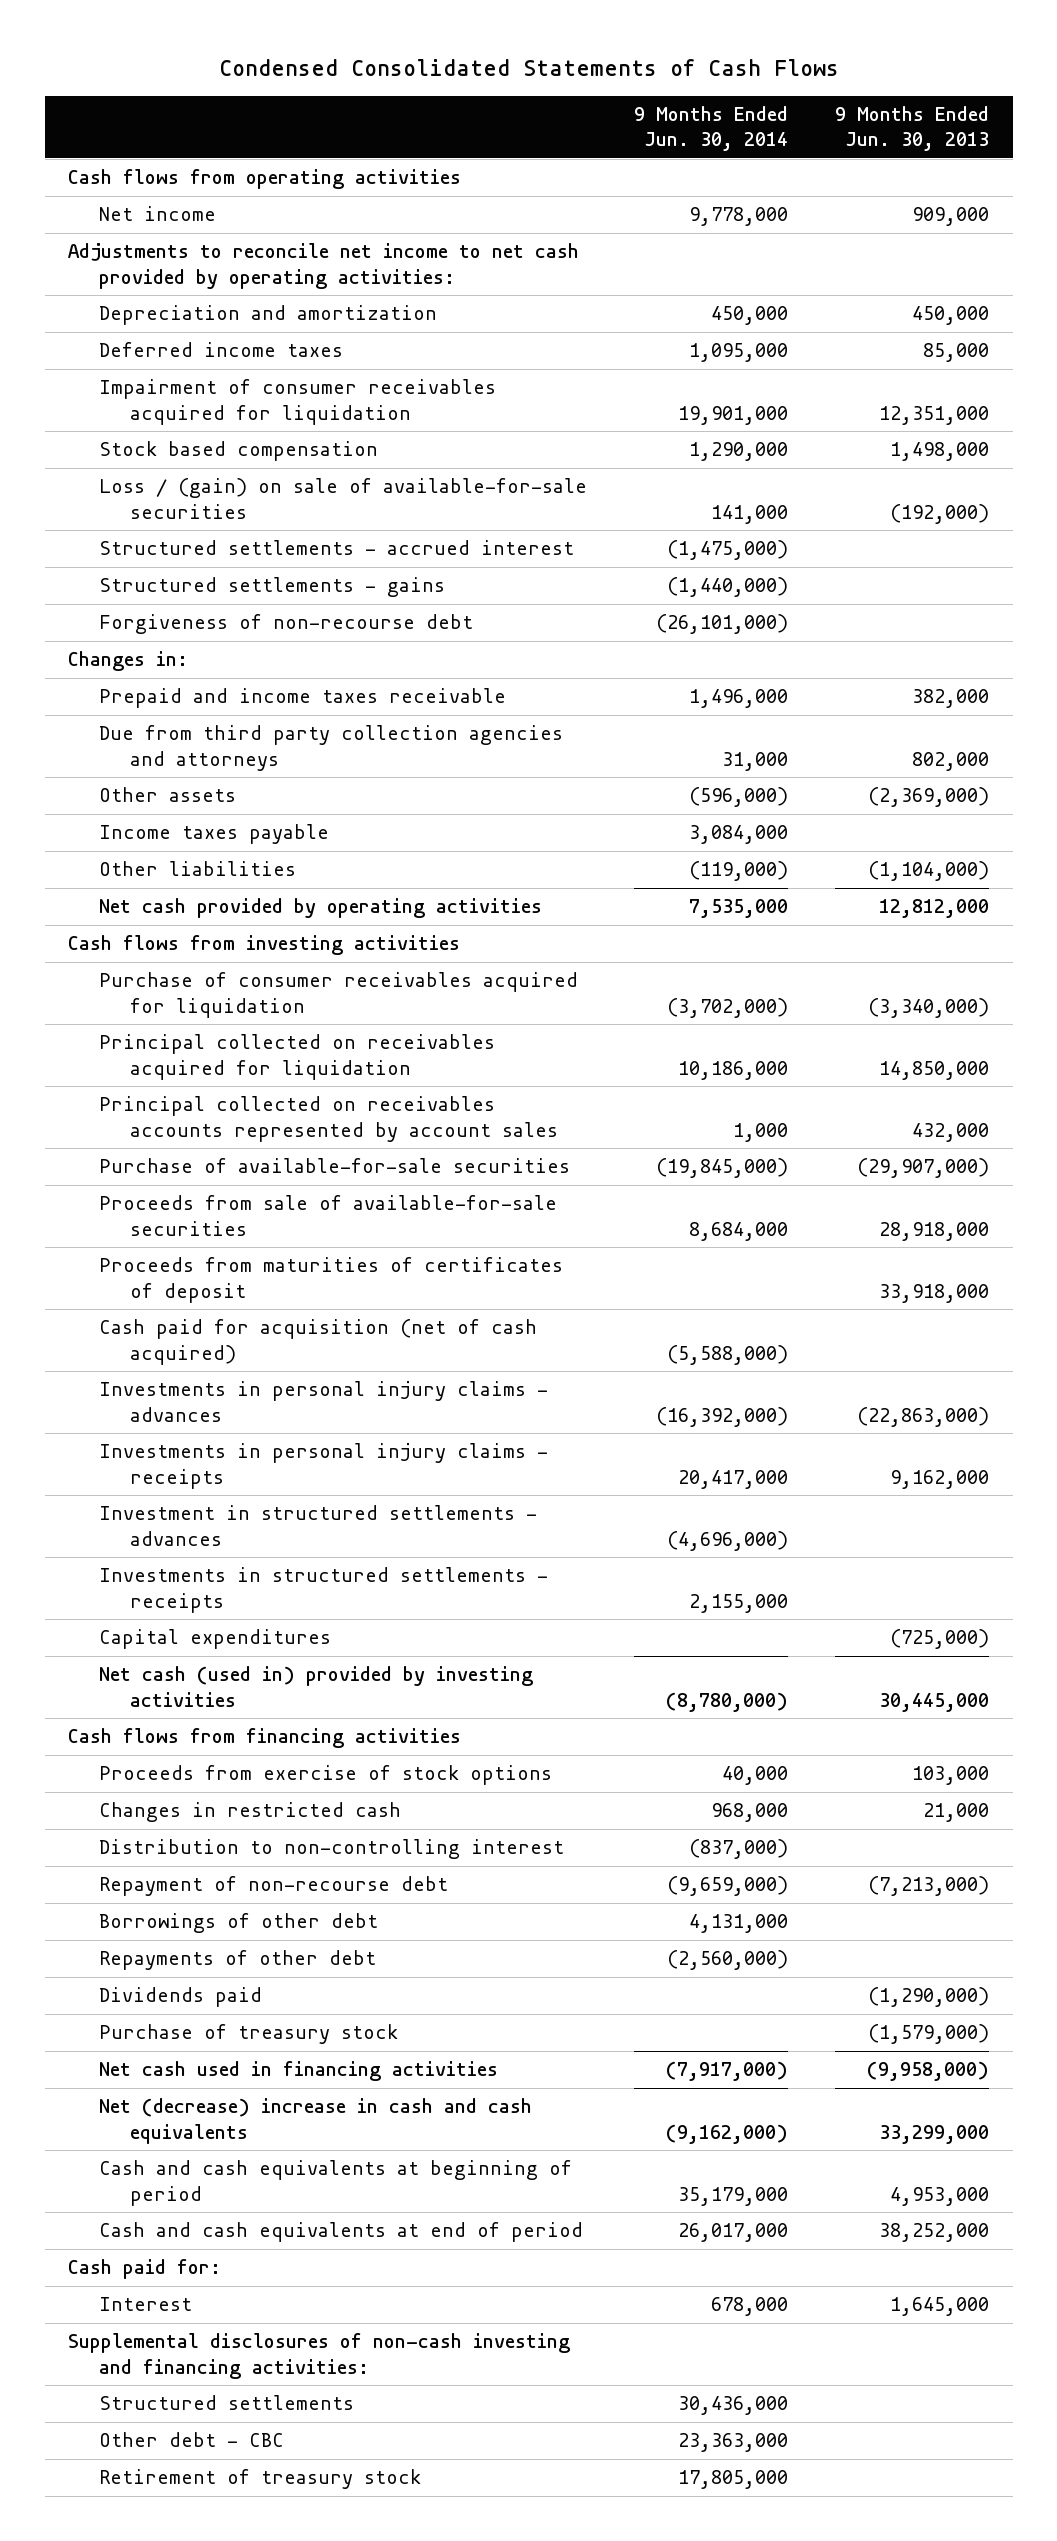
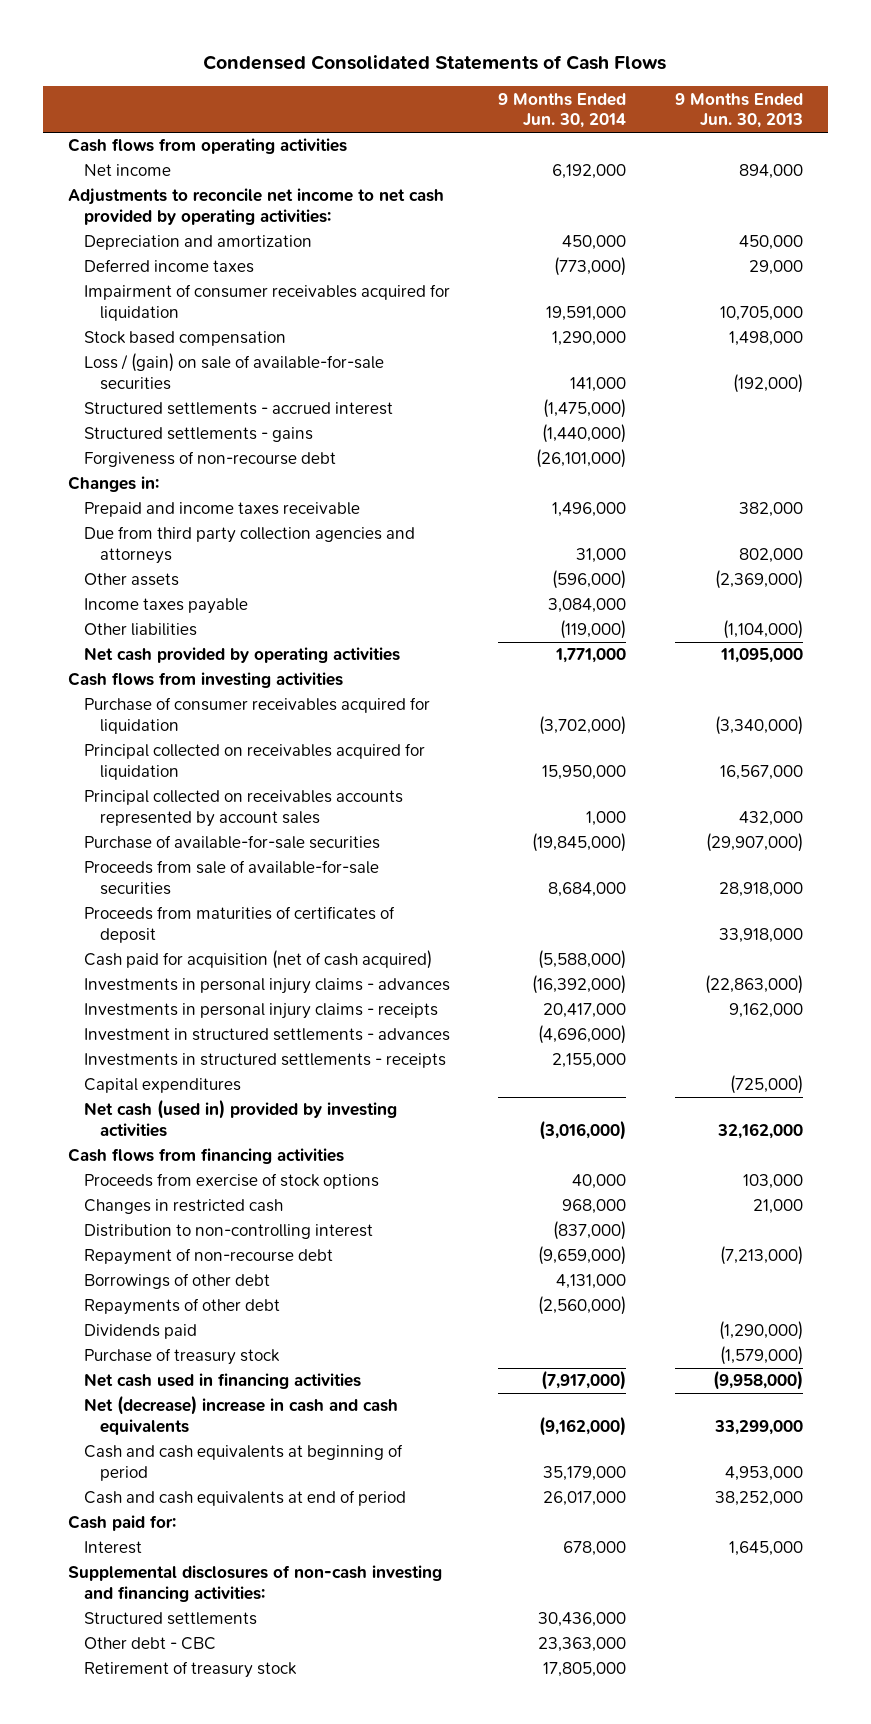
- Net income | 9,778,000 | 909,000
+ Net income | 6,192,000 | 894,000
- Deferred income taxes | 1,095,000 | 85,000
- Impairment of consumer receivables acquired for liquidation | 19,901,000 | 12,351,000
+ Deferred income taxes | (773,000) | 29,000
+ Impairment of consumer receivables acquired for liquidation | 19,591,000 | 10,705,000
- Net cash provided by operating activities | 7,535,000 | 12,812,000
+ Net cash provided by operating activities | 1,771,000 | 11,095,000
- Principal collected on receivables acquired for liquidation | 10,186,000 | 14,850,000
+ Principal collected on receivables acquired for liquidation | 15,950,000 | 16,567,000
- Net cash (used in) provided by investing activities | (8,780,000) | 30,445,000
+ Net cash (used in) provided by investing activities | (3,016,000) | 32,162,000

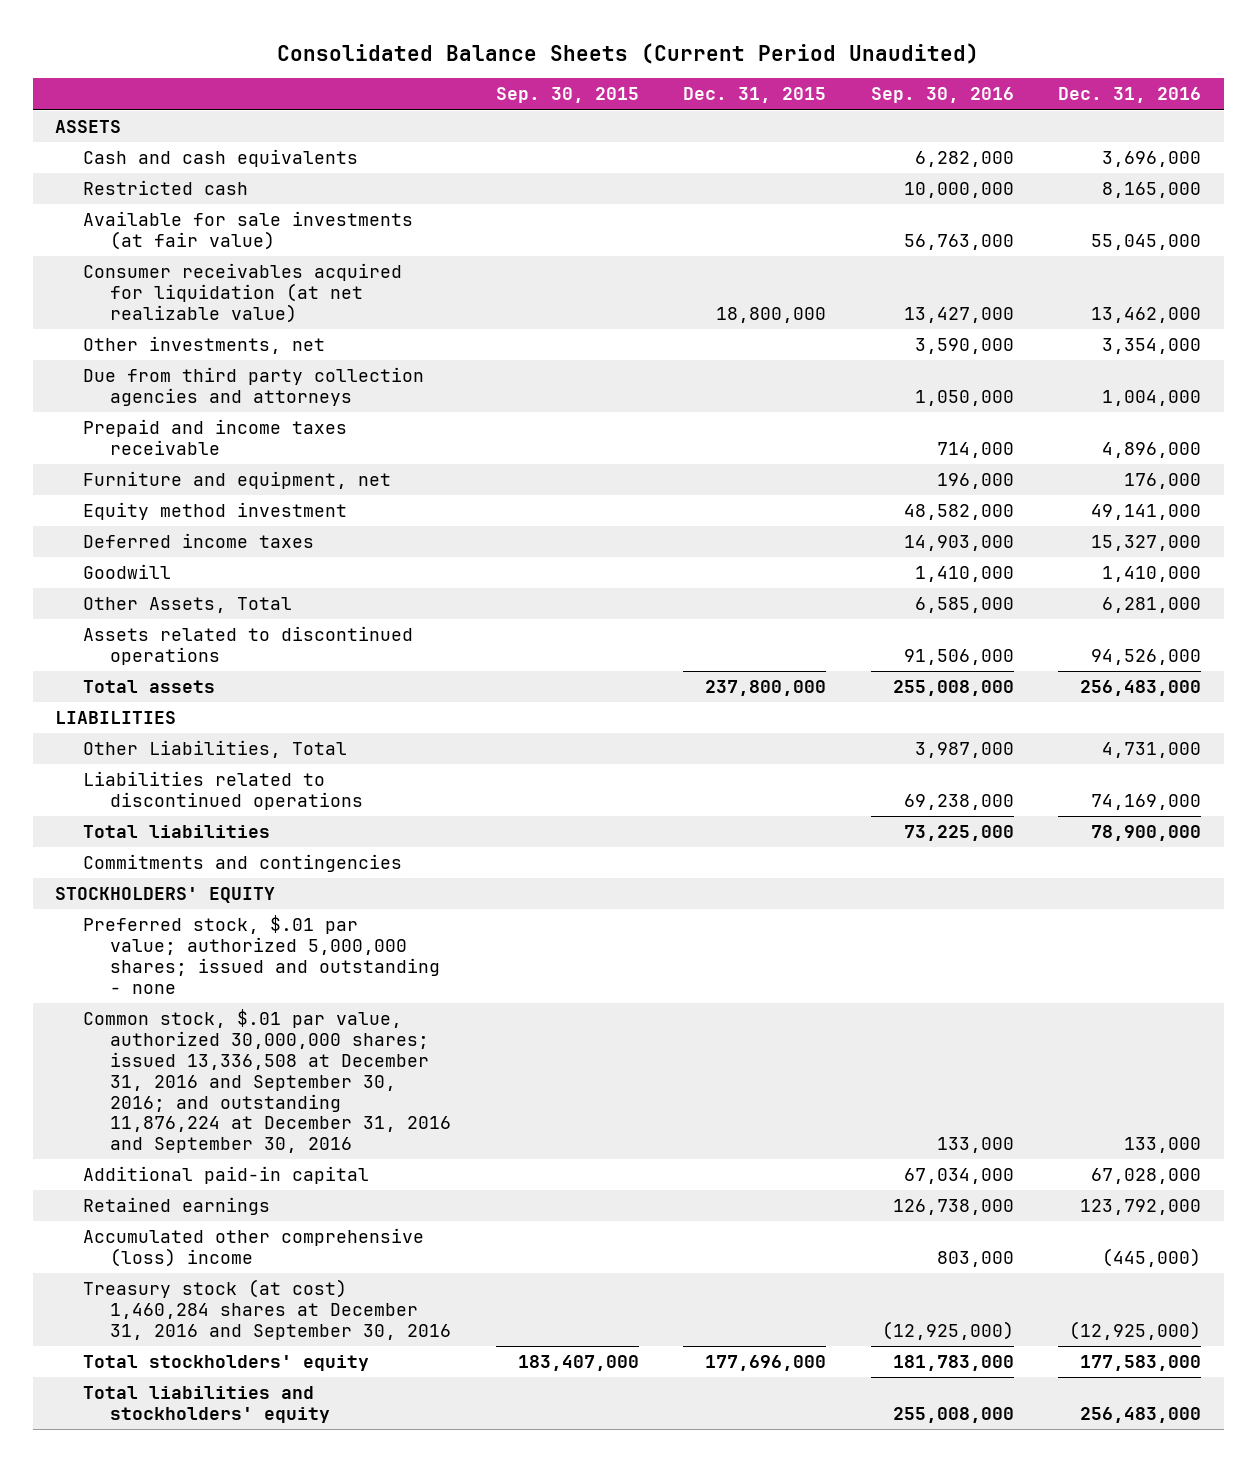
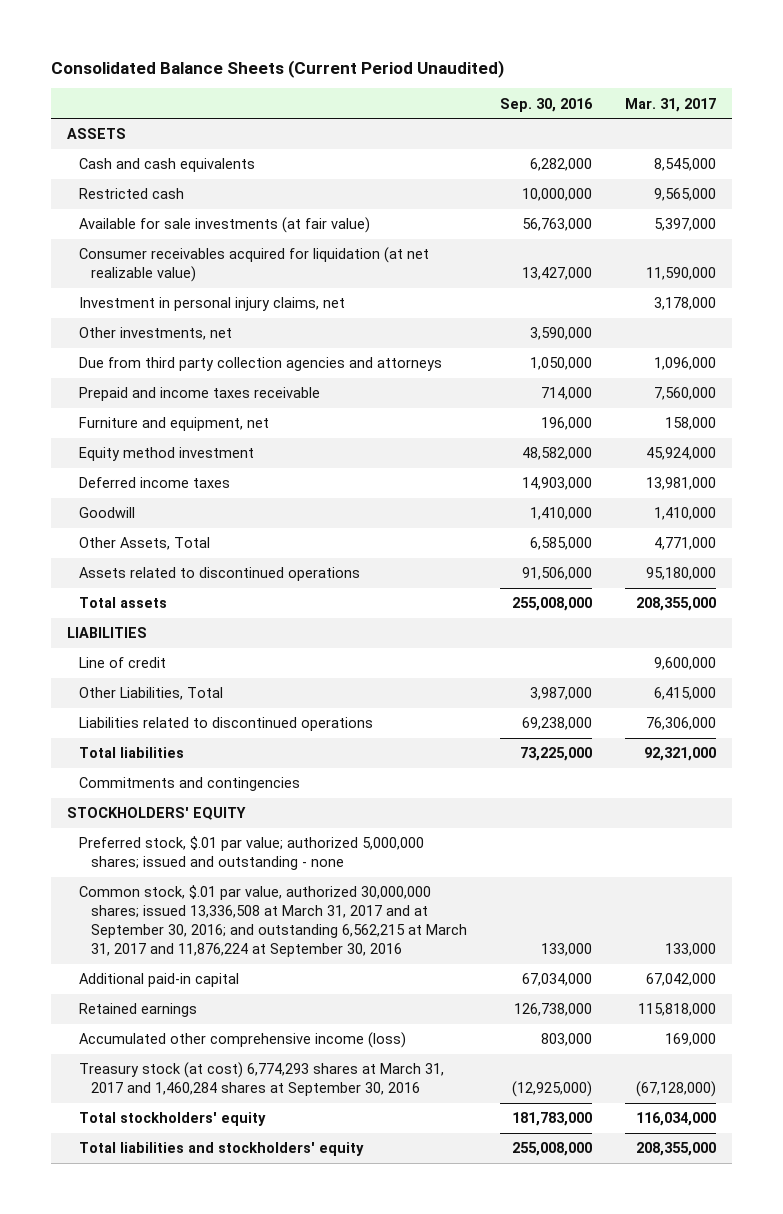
- | Sep. 30, 2015 | Dec. 31, 2015 | Sep. 30, 2016 | Dec. 31, 2016
+ | Sep. 30, 2016 | Mar. 31, 2017
+ Investment in personal injury claims, net | | 3,178,000
+ Line of credit | | 9,600,000
- Common stock, $.01 par value, authorized 30,000,000 shares; issued 13,336,508 at December 31, 2016 and September 30, 2016; and outstanding 11,876,224 at December 31, 2016 and September 30, 2016 | | | 133,000 | 133,000
+ Common stock, $.01 par value, authorized 30,000,000 shares; issued 13,336,508 at March 31, 2017 and at September 30, 2016; and outstanding 6,562,215 at March 31, 2017 and 11,876,224 at September 30, 2016 | 133,000 | 133,000
- Accumulated other comprehensive (loss) income | | | 803,000 | (445,000)
- Treasury stock (at cost) 1,460,284 shares at December 31, 2016 and September 30, 2016 | | | (12,925,000) | (12,925,000)
+ Accumulated other comprehensive income (loss) | 803,000 | 169,000
+ Treasury stock (at cost) 6,774,293 shares at March 31, 2017 and 1,460,284 shares at September 30, 2016 | (12,925,000) | (67,128,000)

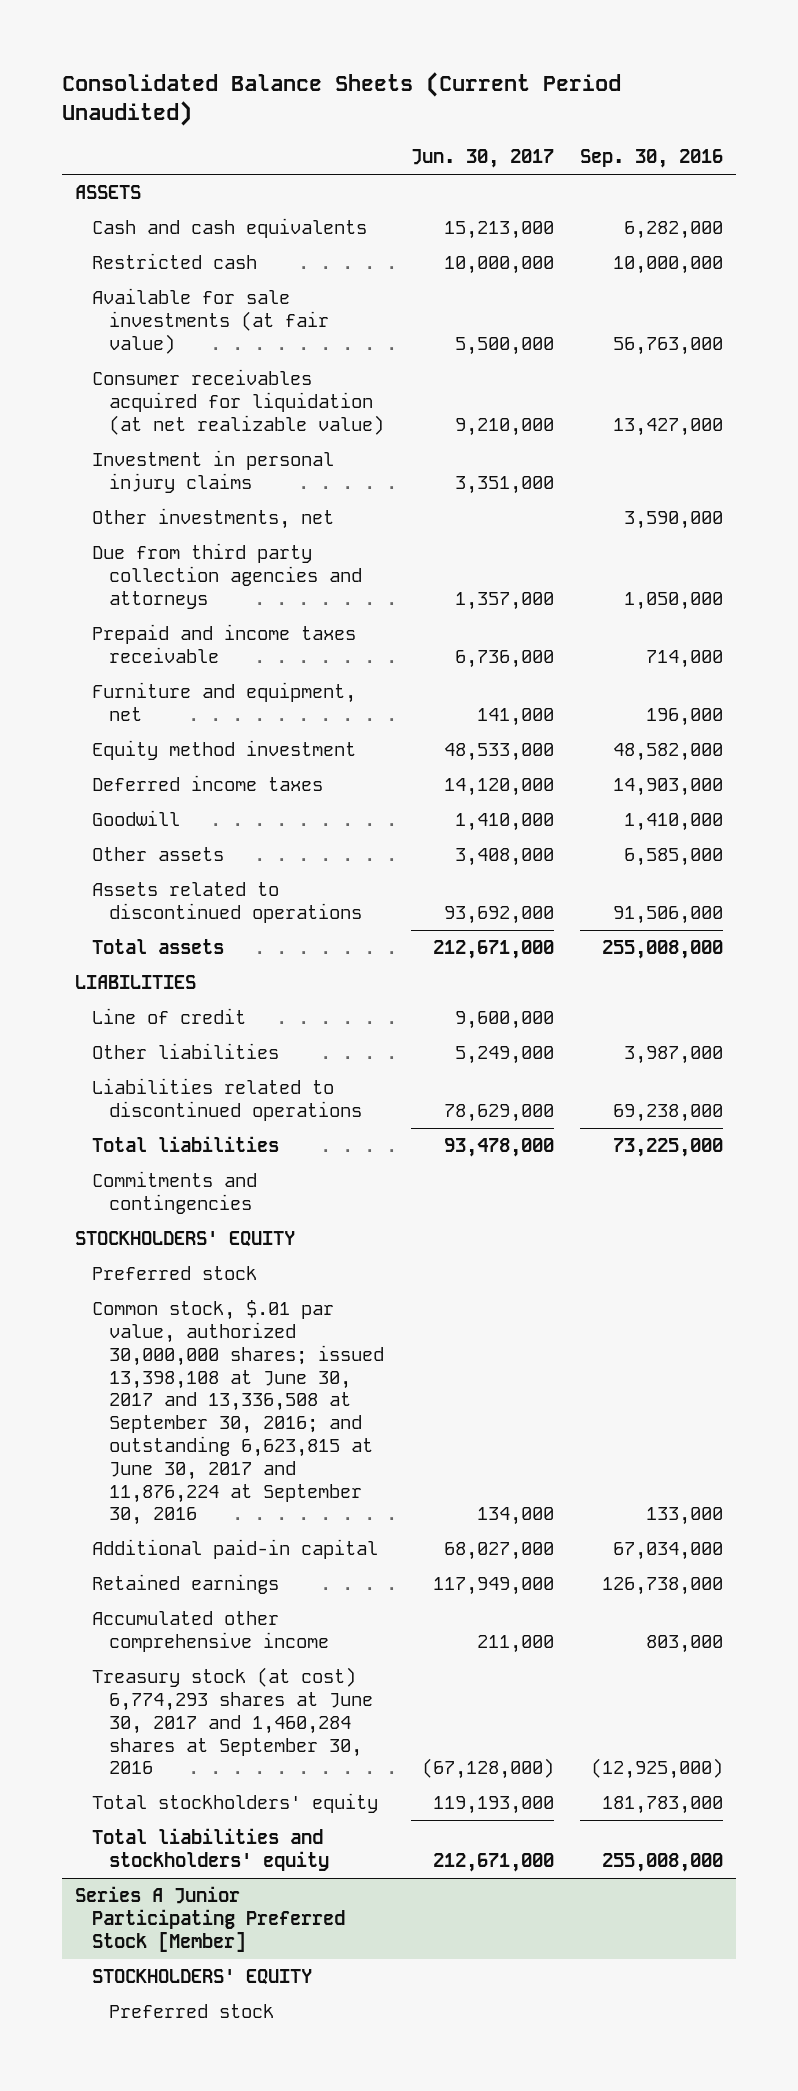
- | Sep. 30, 2016 | Mar. 31, 2017
+ | Jun. 30, 2017 | Sep. 30, 2016
- Investment in personal injury claims, net | | 3,178,000
+ Investment in personal injury claims | 3,351,000 |
- Other Assets, Total | 6,585,000 | 4,771,000
+ Other assets | 3,408,000 | 6,585,000
- Other Liabilities, Total | 3,987,000 | 6,415,000
+ Other liabilities | 5,249,000 | 3,987,000
- Preferred stock, $.01 par value; authorized 5,000,000 shares; issued and outstanding - none
- Common stock, $.01 par value, authorized 30,000,000 shares; issued 13,336,508 at March 31, 2017 and at September 30, 2016; and outstanding 6,562,215 at March 31, 2017 and 11,876,224 at September 30, 2016 | 133,000 | 133,000
+ Preferred stock
+ Common stock, $.01 par value, authorized 30,000,000 shares; issued 13,398,108 at June 30, 2017 and 13,336,508 at September 30, 2016; and outstanding 6,623,815 at June 30, 2017 and 11,876,224 at September 30, 2016 | 134,000 | 133,000
- Accumulated other comprehensive income (loss) | 803,000 | 169,000
- Treasury stock (at cost) 6,774,293 shares at March 31, 2017 and 1,460,284 shares at September 30, 2016 | (12,925,000) | (67,128,000)
+ Accumulated other comprehensive income | 211,000 | 803,000
+ Treasury stock (at cost) 6,774,293 shares at June 30, 2017 and 1,460,284 shares at September 30, 2016 | (67,128,000) | (12,925,000)
+ Series A Junior Participating Preferred Stock [Member]
+ STOCKHOLDERS' EQUITY
+ Preferred stock

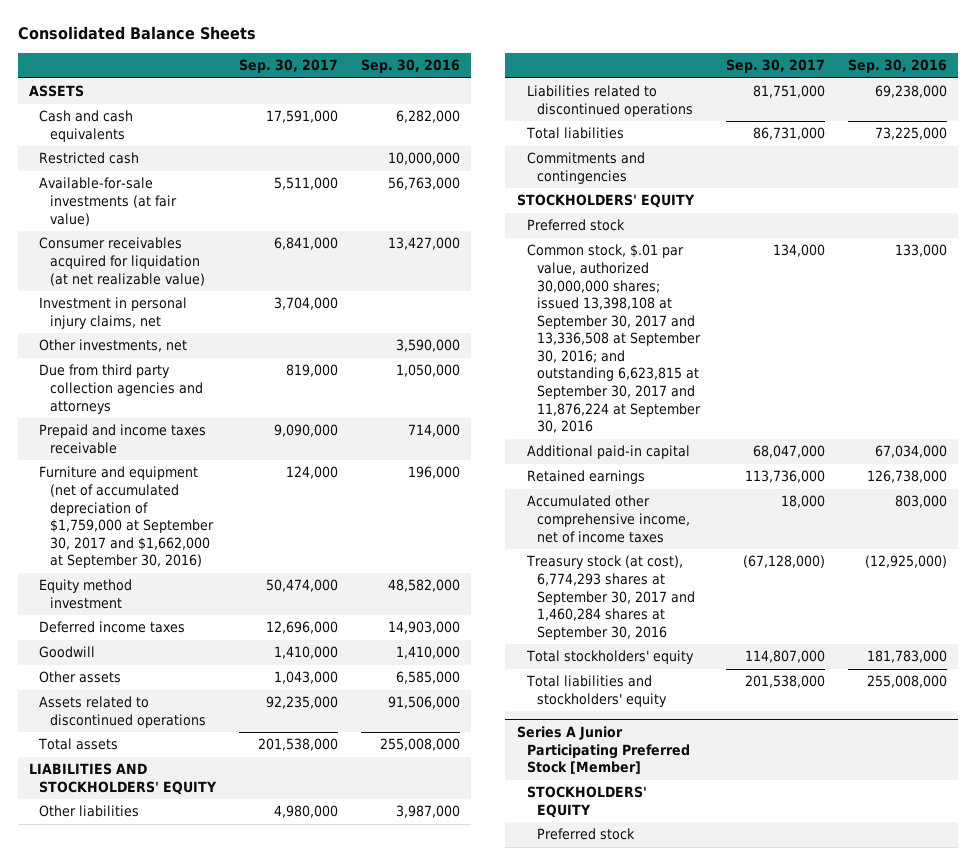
- Consolidated Balance Sheets (Current Period Unaudited)
+ Consolidated Balance Sheets
- | Jun. 30, 2017 | Sep. 30, 2016
+ | Sep. 30, 2017 | Sep. 30, 2016
- Available for sale investments (at fair value) | 5,500,000 | 56,763,000
+ Available-for-sale investments (at fair value) | 5,511,000 | 56,763,000
- Investment in personal injury claims | 3,351,000 |
+ Investment in personal injury claims, net | 3,704,000 |
- Furniture and equipment, net | 141,000 | 196,000
+ Furniture and equipment (net of accumulated depreciation of $1,759,000 at September 30, 2017 and $1,662,000 at September 30, 2016) | 124,000 | 196,000
- LIABILITIES
- Line of credit | 9,600,000 |
+ LIABILITIES AND STOCKHOLDERS' EQUITY
- Common stock, $.01 par value, authorized 30,000,000 shares; issued 13,398,108 at June 30, 2017 and 13,336,508 at September 30, 2016; and outstanding 6,623,815 at June 30, 2017 and 11,876,224 at September 30, 2016 | 134,000 | 133,000
+ Common stock, $.01 par value, authorized 30,000,000 shares; issued 13,398,108 at September 30, 2017 and 13,336,508 at September 30, 2016; and outstanding 6,623,815 at September 30, 2017 and 11,876,224 at September 30, 2016 | 134,000 | 133,000
- Accumulated other comprehensive income | 211,000 | 803,000
- Treasury stock (at cost) 6,774,293 shares at June 30, 2017 and 1,460,284 shares at September 30, 2016 | (67,128,000) | (12,925,000)
+ Accumulated other comprehensive income, net of income taxes | 18,000 | 803,000
+ Treasury stock (at cost), 6,774,293 shares at September 30, 2017 and 1,460,284 shares at September 30, 2016 | (67,128,000) | (12,925,000)

